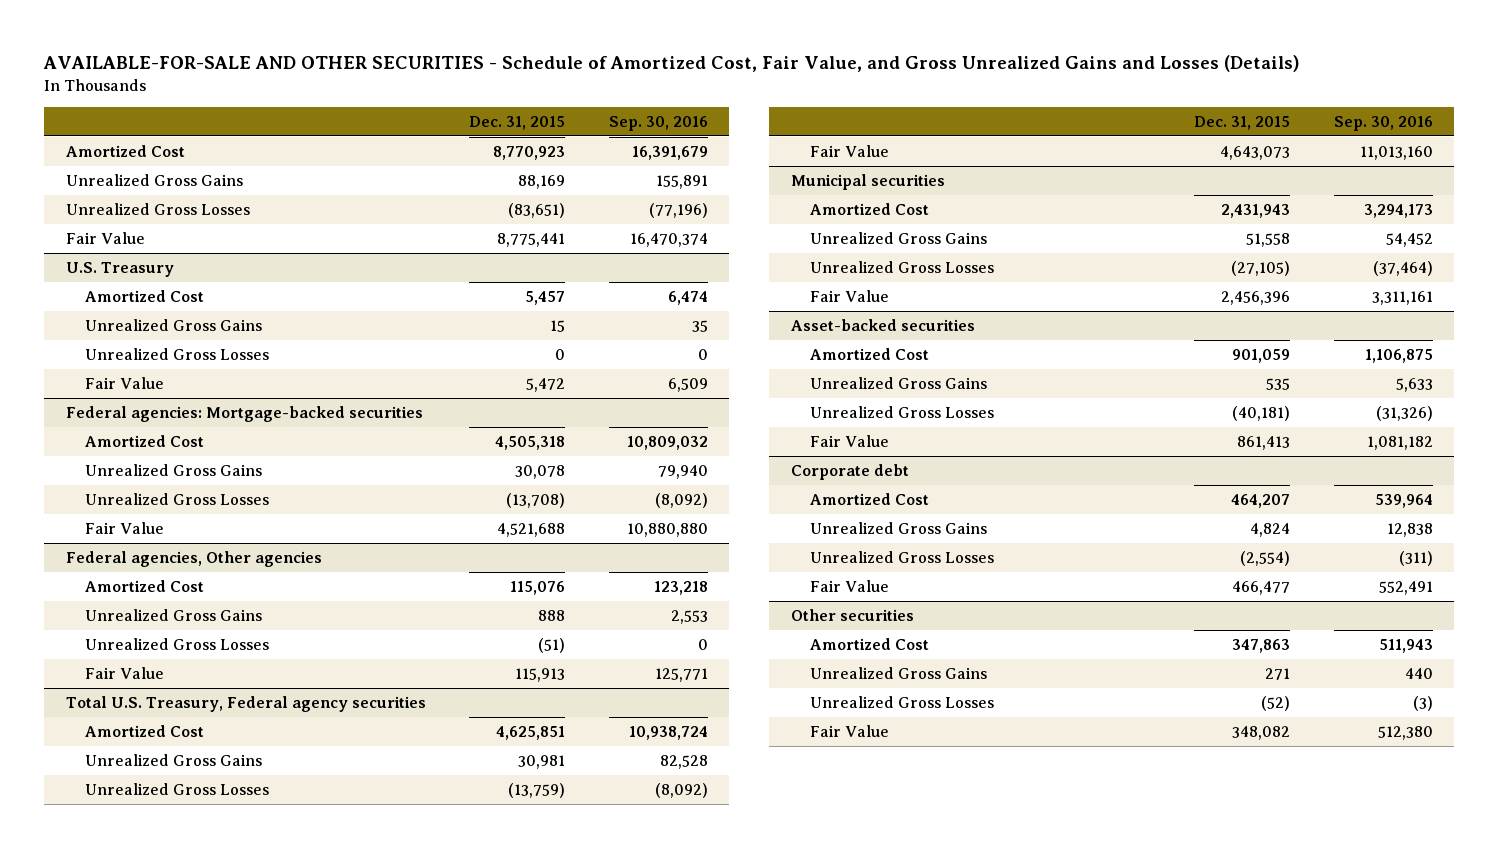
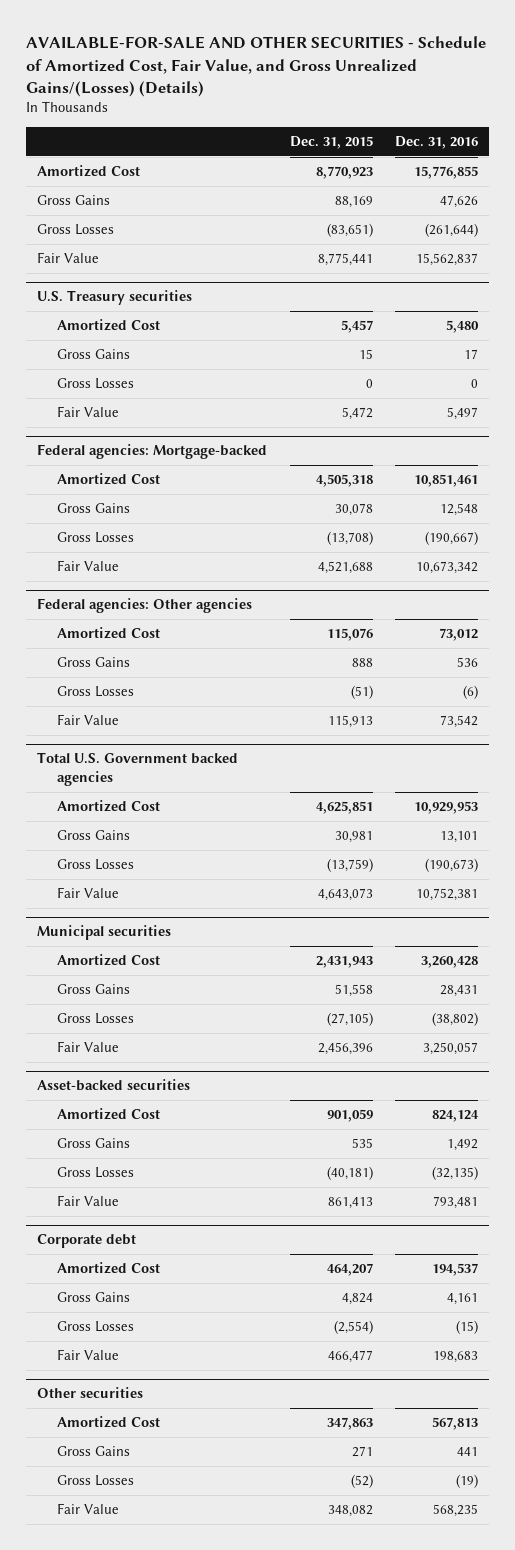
- AVAILABLE-FOR-SALE AND OTHER SECURITIES - Schedule of Amortized Cost, Fair Value, and Gross Unrealized Gains and Losses (Details)
+ AVAILABLE-FOR-SALE AND OTHER SECURITIES - Schedule of Amortized Cost, Fair Value, and Gross Unrealized Gains/(Losses) (Details)
- | Dec. 31, 2015 | Sep. 30, 2016
+ | Dec. 31, 2015 | Dec. 31, 2016
- Unrealized Gross Gains | 88,169 | 155,891
- Unrealized Gross Losses | (83,651) | (77,196)
+ Gross Gains | 88,169 | 47,626
+ Gross Losses | (83,651) | (261,644)
- U.S. Treasury
+ U.S. Treasury securities
- Unrealized Gross Gains | 15 | 35
- Unrealized Gross Losses | 0 | 0
+ Gross Gains | 15 | 17
+ Gross Losses | 0 | 0
- Federal agencies: Mortgage-backed securities
+ Federal agencies: Mortgage-backed
- Unrealized Gross Gains | 30,078 | 79,940
- Unrealized Gross Losses | (13,708) | (8,092)
+ Gross Gains | 30,078 | 12,548
+ Gross Losses | (13,708) | (190,667)
- Federal agencies, Other agencies
+ Federal agencies: Other agencies
- Unrealized Gross Gains | 888 | 2,553
- Unrealized Gross Losses | (51) | 0
+ Gross Gains | 888 | 536
+ Gross Losses | (51) | (6)
- Total U.S. Treasury, Federal agency securities
+ Total U.S. Government backed agencies
- Unrealized Gross Gains | 30,981 | 82,528
- Unrealized Gross Losses | (13,759) | (8,092)
+ Gross Gains | 30,981 | 13,101
+ Gross Losses | (13,759) | (190,673)
@ Municipal securities
- Unrealized Gross Gains | 51,558 | 54,452
- Unrealized Gross Losses | (27,105) | (37,464)
+ Gross Gains | 51,558 | 28,431
+ Gross Losses | (27,105) | (38,802)
@ Asset-backed securities
- Unrealized Gross Gains | 535 | 5,633
- Unrealized Gross Losses | (40,181) | (31,326)
+ Gross Gains | 535 | 1,492
+ Gross Losses | (40,181) | (32,135)
@ Corporate debt
- Unrealized Gross Gains | 4,824 | 12,838
- Unrealized Gross Losses | (2,554) | (311)
+ Gross Gains | 4,824 | 4,161
+ Gross Losses | (2,554) | (15)
@ Other securities
- Unrealized Gross Gains | 271 | 440
- Unrealized Gross Losses | (52) | (3)
+ Gross Gains | 271 | 441
+ Gross Losses | (52) | (19)

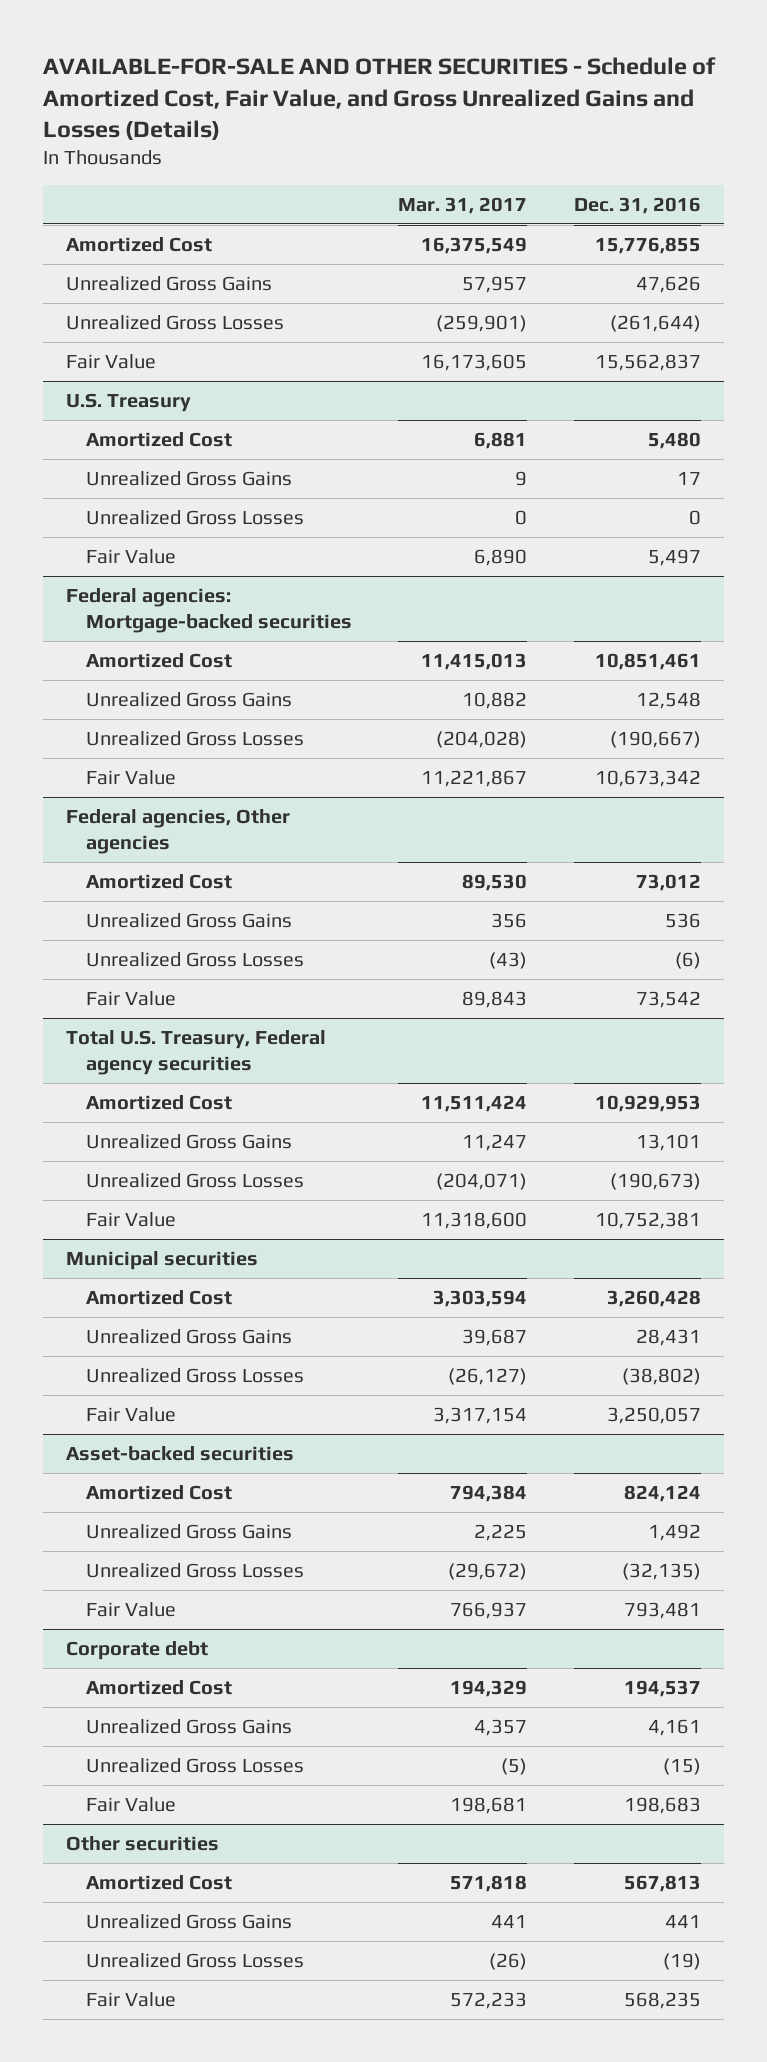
- AVAILABLE-FOR-SALE AND OTHER SECURITIES - Schedule of Amortized Cost, Fair Value, and Gross Unrealized Gains/(Losses) (Details)
+ AVAILABLE-FOR-SALE AND OTHER SECURITIES - Schedule of Amortized Cost, Fair Value, and Gross Unrealized Gains and Losses (Details)
- | Dec. 31, 2015 | Dec. 31, 2016
+ | Mar. 31, 2017 | Dec. 31, 2016
- Gross Gains | 88,169 | 47,626
- Gross Losses | (83,651) | (261,644)
+ Unrealized Gross Gains | 57,957 | 47,626
+ Unrealized Gross Losses | (259,901) | (261,644)
- U.S. Treasury securities
+ U.S. Treasury
- Gross Gains | 15 | 17
- Gross Losses | 0 | 0
+ Unrealized Gross Gains | 9 | 17
+ Unrealized Gross Losses | 0 | 0
- Federal agencies: Mortgage-backed
+ Federal agencies: Mortgage-backed securities
- Gross Gains | 30,078 | 12,548
- Gross Losses | (13,708) | (190,667)
+ Unrealized Gross Gains | 10,882 | 12,548
+ Unrealized Gross Losses | (204,028) | (190,667)
- Federal agencies: Other agencies
+ Federal agencies, Other agencies
- Gross Gains | 888 | 536
- Gross Losses | (51) | (6)
+ Unrealized Gross Gains | 356 | 536
+ Unrealized Gross Losses | (43) | (6)
- Total U.S. Government backed agencies
+ Total U.S. Treasury, Federal agency securities
- Gross Gains | 30,981 | 13,101
- Gross Losses | (13,759) | (190,673)
+ Unrealized Gross Gains | 11,247 | 13,101
+ Unrealized Gross Losses | (204,071) | (190,673)
@ Municipal securities
- Gross Gains | 51,558 | 28,431
- Gross Losses | (27,105) | (38,802)
+ Unrealized Gross Gains | 39,687 | 28,431
+ Unrealized Gross Losses | (26,127) | (38,802)
@ Asset-backed securities
- Gross Gains | 535 | 1,492
- Gross Losses | (40,181) | (32,135)
+ Unrealized Gross Gains | 2,225 | 1,492
+ Unrealized Gross Losses | (29,672) | (32,135)
@ Corporate debt
- Gross Gains | 4,824 | 4,161
- Gross Losses | (2,554) | (15)
+ Unrealized Gross Gains | 4,357 | 4,161
+ Unrealized Gross Losses | (5) | (15)
@ Other securities
- Gross Gains | 271 | 441
- Gross Losses | (52) | (19)
+ Unrealized Gross Gains | 441 | 441
+ Unrealized Gross Losses | (26) | (19)

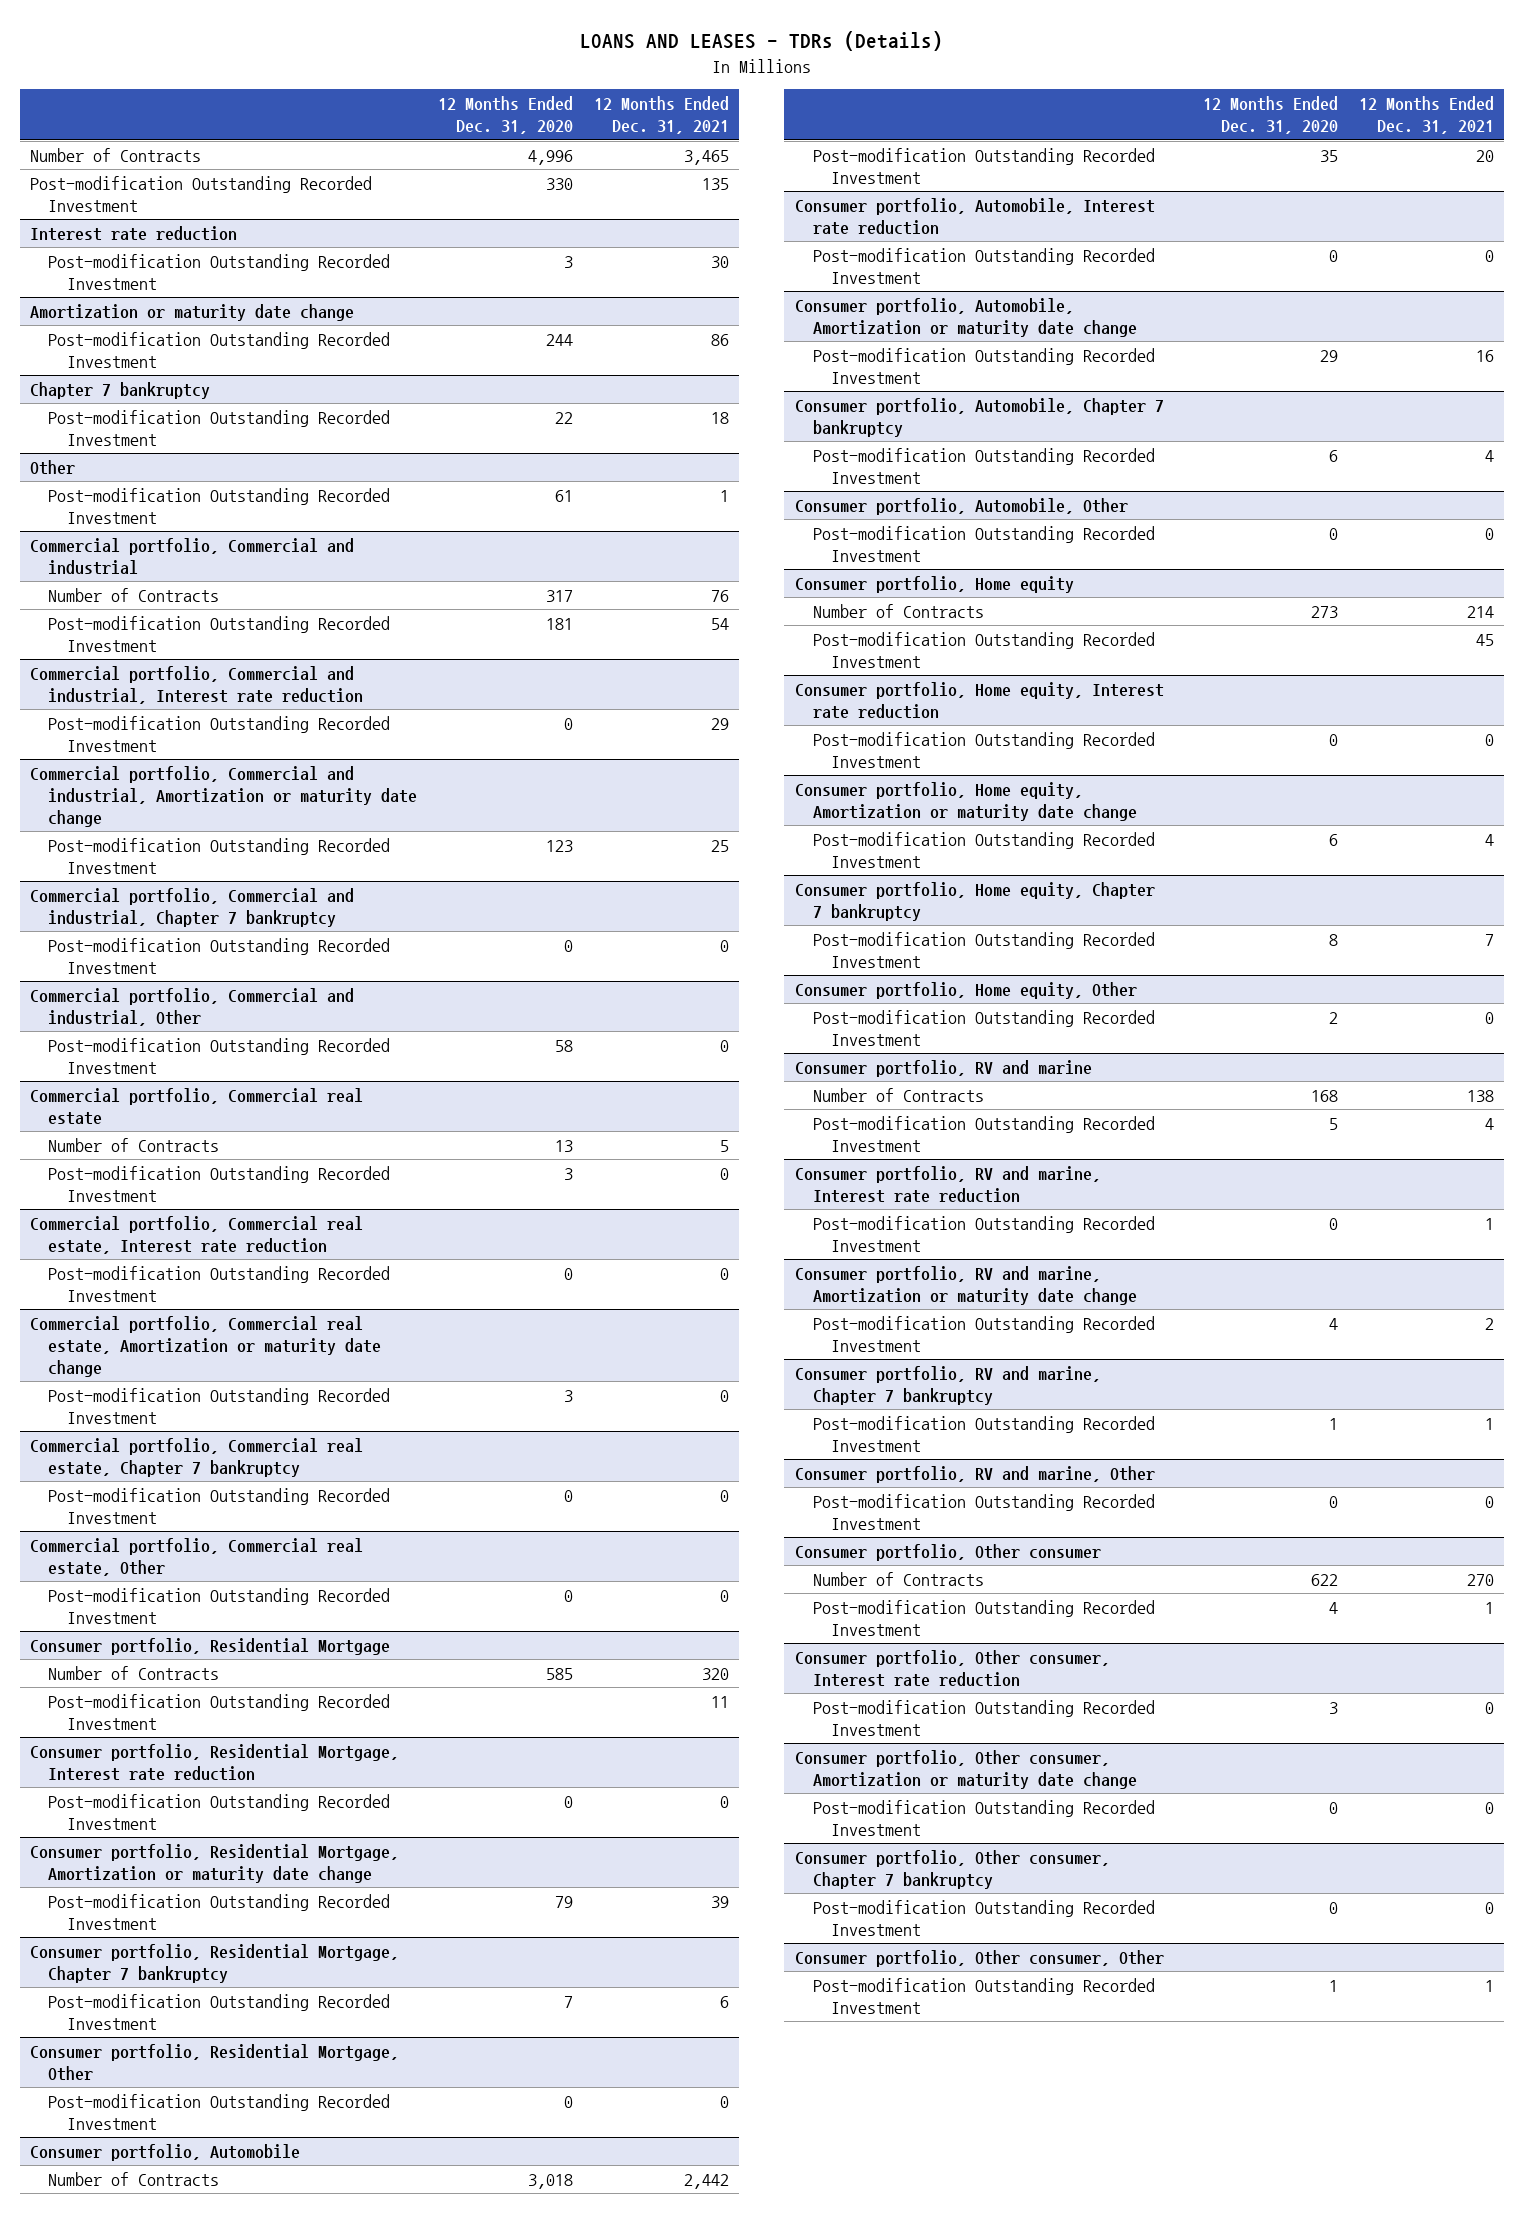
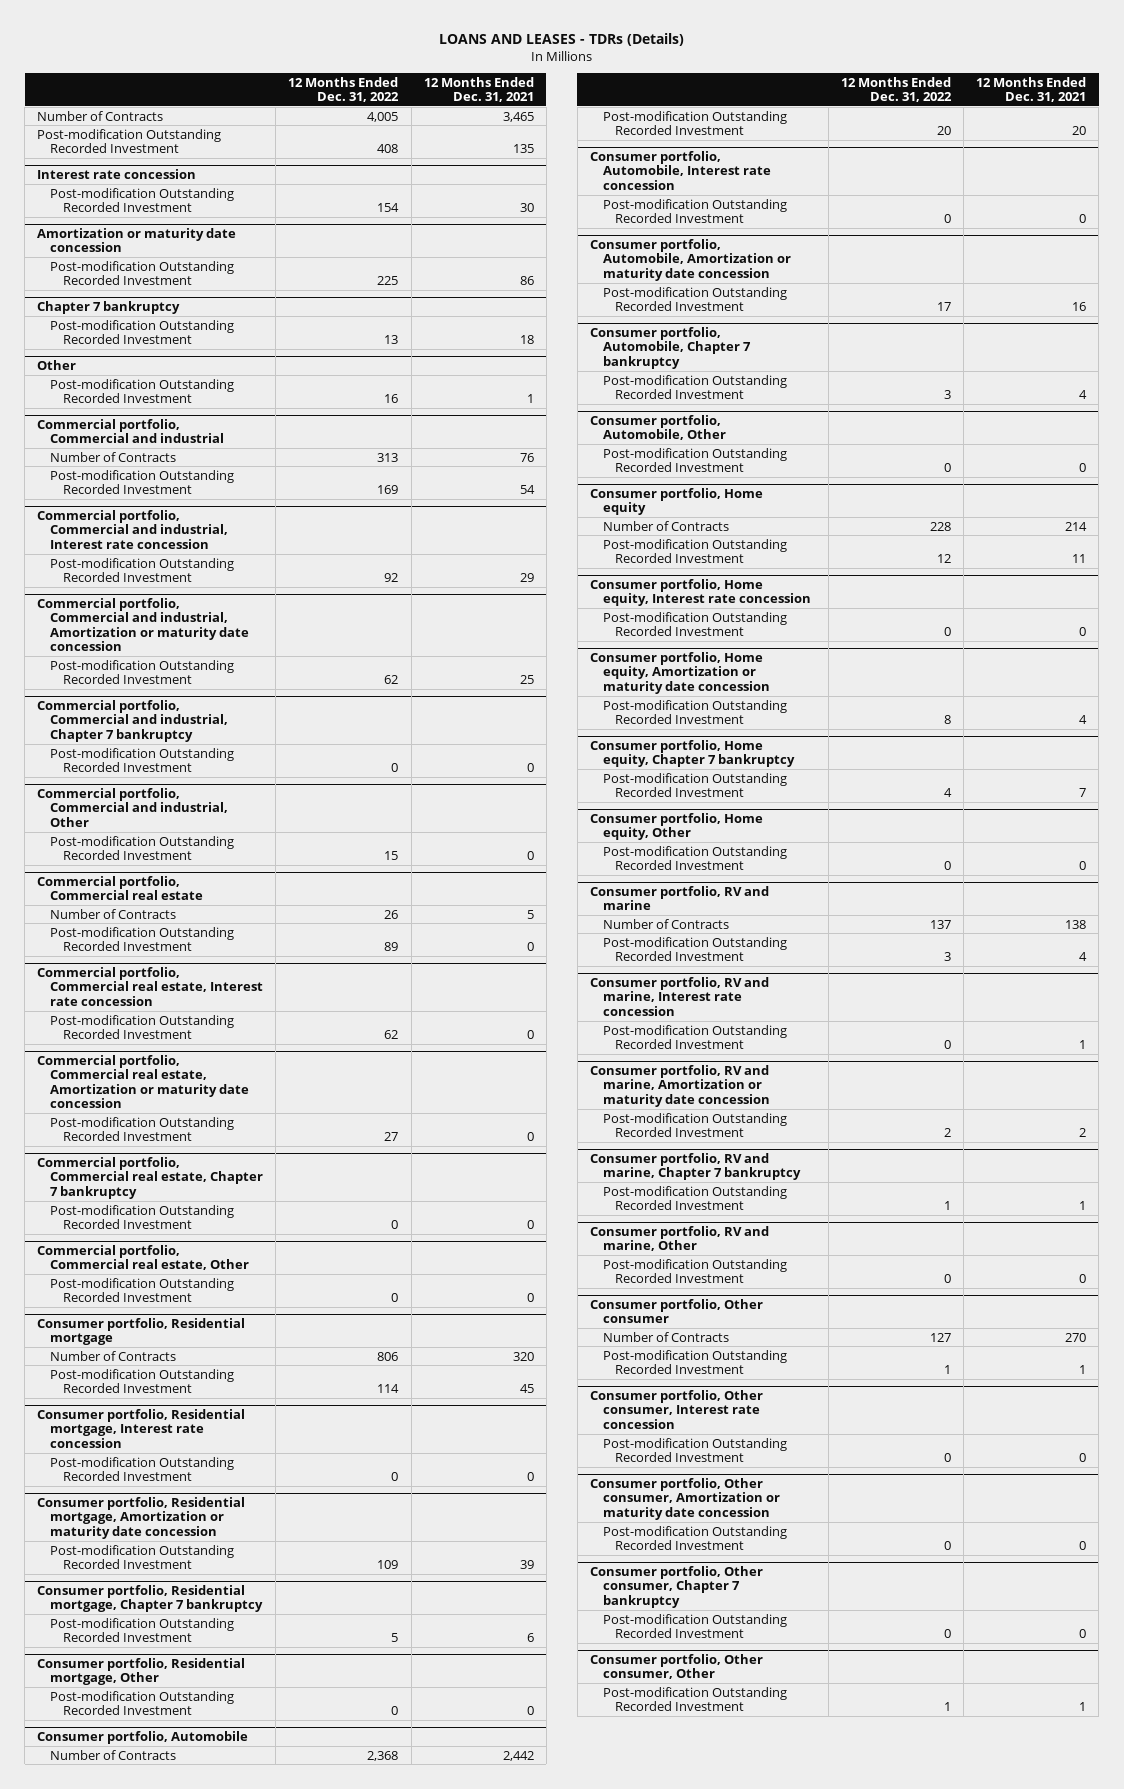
- | 12 Months Ended Dec. 31, 2020 | 12 Months Ended Dec. 31, 2021
+ | 12 Months Ended Dec. 31, 2022 | 12 Months Ended Dec. 31, 2021
- Interest rate reduction
+ Interest rate concession
- Amortization or maturity date change
+ Amortization or maturity date concession
- Commercial portfolio, Commercial and industrial, Interest rate reduction
+ Commercial portfolio, Commercial and industrial, Interest rate concession
- Commercial portfolio, Commercial and industrial, Amortization or maturity date change
+ Commercial portfolio, Commercial and industrial, Amortization or maturity date concession
- Commercial portfolio, Commercial real estate, Interest rate reduction
+ Commercial portfolio, Commercial real estate, Interest rate concession
- Commercial portfolio, Commercial real estate, Amortization or maturity date change
+ Commercial portfolio, Commercial real estate, Amortization or maturity date concession
- Consumer portfolio, Residential Mortgage
+ Consumer portfolio, Residential mortgage
- Post-modification Outstanding Recorded Investment | | 11
- Consumer portfolio, Residential Mortgage, Interest rate reduction
+ Post-modification Outstanding Recorded Investment | 114 | 45
+ Consumer portfolio, Residential mortgage, Interest rate concession
- Consumer portfolio, Residential Mortgage, Amortization or maturity date change
+ Consumer portfolio, Residential mortgage, Amortization or maturity date concession
- Consumer portfolio, Residential Mortgage, Chapter 7 bankruptcy
+ Consumer portfolio, Residential mortgage, Chapter 7 bankruptcy
- Consumer portfolio, Residential Mortgage, Other
+ Consumer portfolio, Residential mortgage, Other
- Consumer portfolio, Automobile, Interest rate reduction
+ Consumer portfolio, Automobile, Interest rate concession
- Consumer portfolio, Automobile, Amortization or maturity date change
+ Consumer portfolio, Automobile, Amortization or maturity date concession
@ Consumer portfolio, Home equity
- Post-modification Outstanding Recorded Investment | | 45
- Consumer portfolio, Home equity, Interest rate reduction
@ Consumer portfolio, Home equity
+ Post-modification Outstanding Recorded Investment | 12 | 11
+ Consumer portfolio, Home equity, Interest rate concession
- Consumer portfolio, Home equity, Amortization or maturity date change
+ Consumer portfolio, Home equity, Amortization or maturity date concession
- Consumer portfolio, RV and marine, Interest rate reduction
+ Consumer portfolio, RV and marine, Interest rate concession
- Consumer portfolio, RV and marine, Amortization or maturity date change
+ Consumer portfolio, RV and marine, Amortization or maturity date concession
- Consumer portfolio, Other consumer, Interest rate reduction
+ Consumer portfolio, Other consumer, Interest rate concession
- Consumer portfolio, Other consumer, Amortization or maturity date change
+ Consumer portfolio, Other consumer, Amortization or maturity date concession

